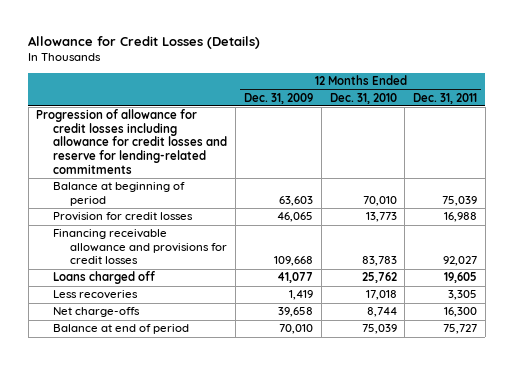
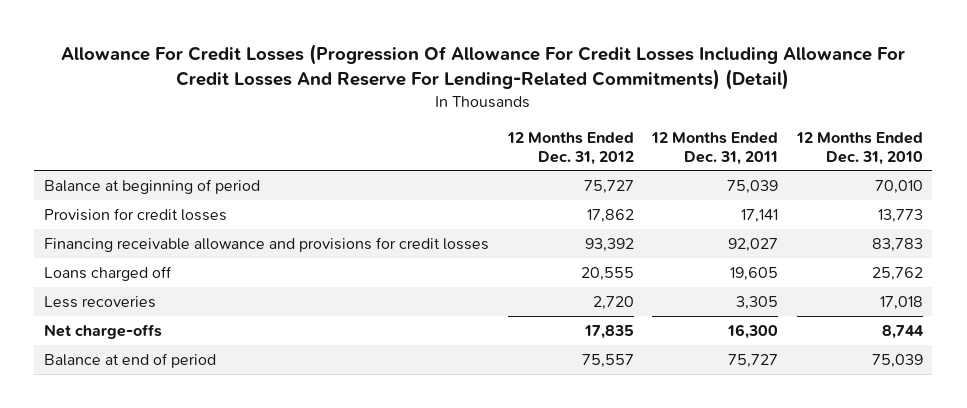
- Allowance for Credit Losses (Details)
+ Allowance For Credit Losses (Progression Of Allowance For Credit Losses Including Allowance For Credit Losses And Reserve For Lending-Related Commitments) (Detail)
- | 12 Months Ended Dec. 31, 2009 | 12 Months Ended Dec. 31, 2010 | 12 Months Ended Dec. 31, 2011
+ | 12 Months Ended Dec. 31, 2012 | 12 Months Ended Dec. 31, 2011 | 12 Months Ended Dec. 31, 2010
- Progression of allowance for credit losses including allowance for credit losses and reserve for lending-related commitments
- Provision for credit losses | 46,065 | 13,773 | 16,988
+ Provision for credit losses | 17,862 | 17,141 | 13,773

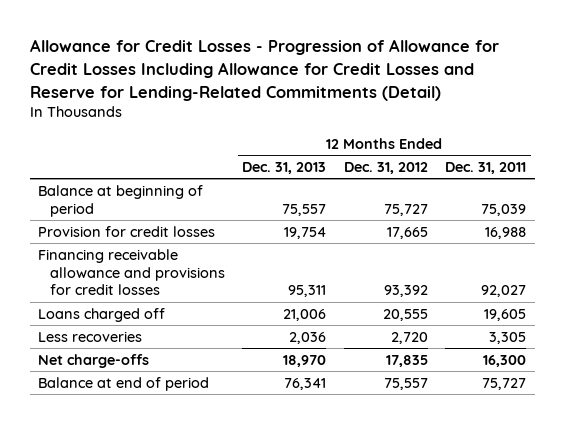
- Allowance For Credit Losses (Progression Of Allowance For Credit Losses Including Allowance For Credit Losses And Reserve For Lending-Related Commitments) (Detail)
+ Allowance for Credit Losses - Progression of Allowance for Credit Losses Including Allowance for Credit Losses and Reserve for Lending-Related Commitments (Detail)
- | 12 Months Ended Dec. 31, 2012 | 12 Months Ended Dec. 31, 2011 | 12 Months Ended Dec. 31, 2010
+ | 12 Months Ended Dec. 31, 2013 | 12 Months Ended Dec. 31, 2012 | 12 Months Ended Dec. 31, 2011
- Provision for credit losses | 17,862 | 17,141 | 13,773
+ Provision for credit losses | 19,754 | 17,665 | 16,988

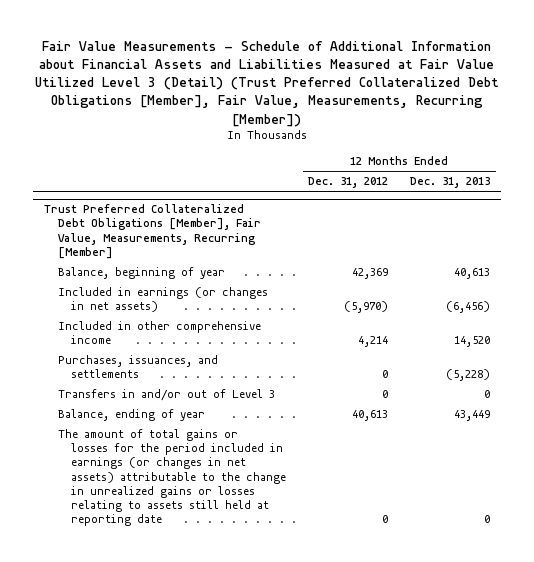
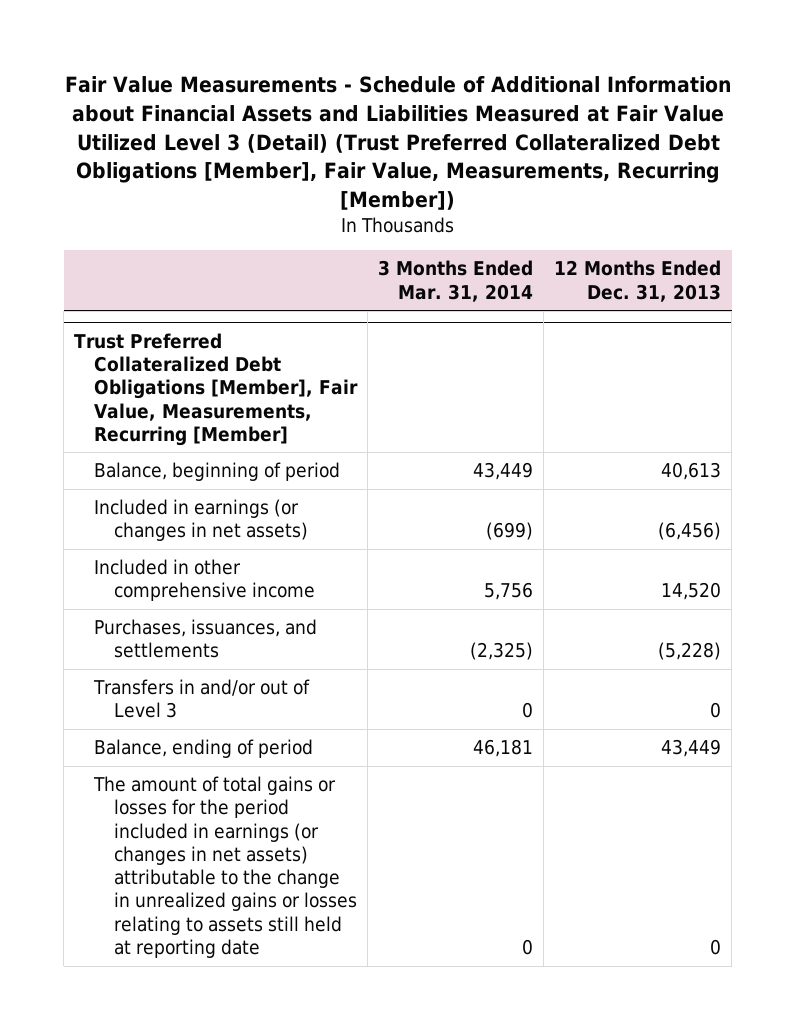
- | 12 Months Ended Dec. 31, 2012 | 12 Months Ended Dec. 31, 2013
+ | 3 Months Ended Mar. 31, 2014 | 12 Months Ended Dec. 31, 2013
@ Trust Preferred Collateralized Debt Obligations [Member], Fair Value, Measurements, Recurring [Member]
- Balance, beginning of year | 42,369 | 40,613
+ Balance, beginning of period | 43,449 | 40,613
- Balance, ending of year | 40,613 | 43,449
+ Balance, ending of period | 46,181 | 43,449

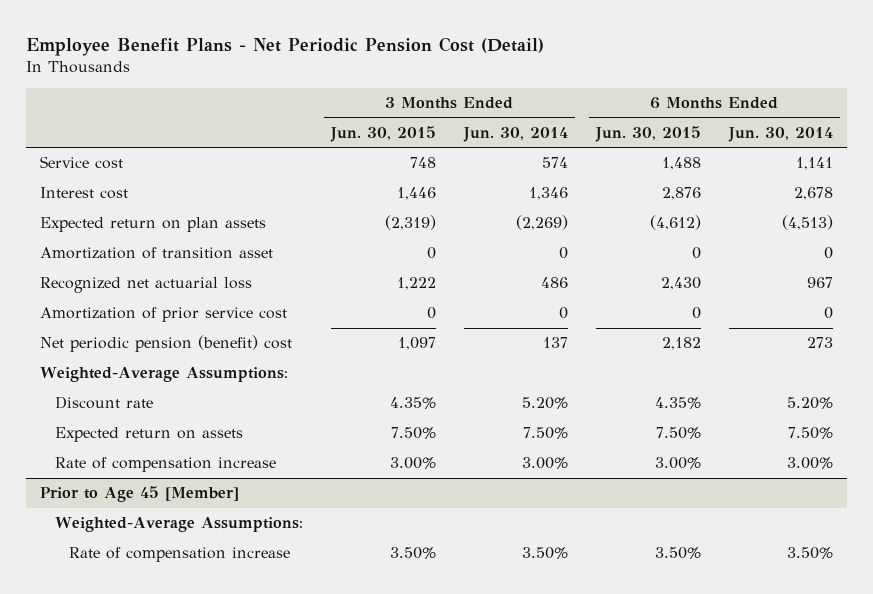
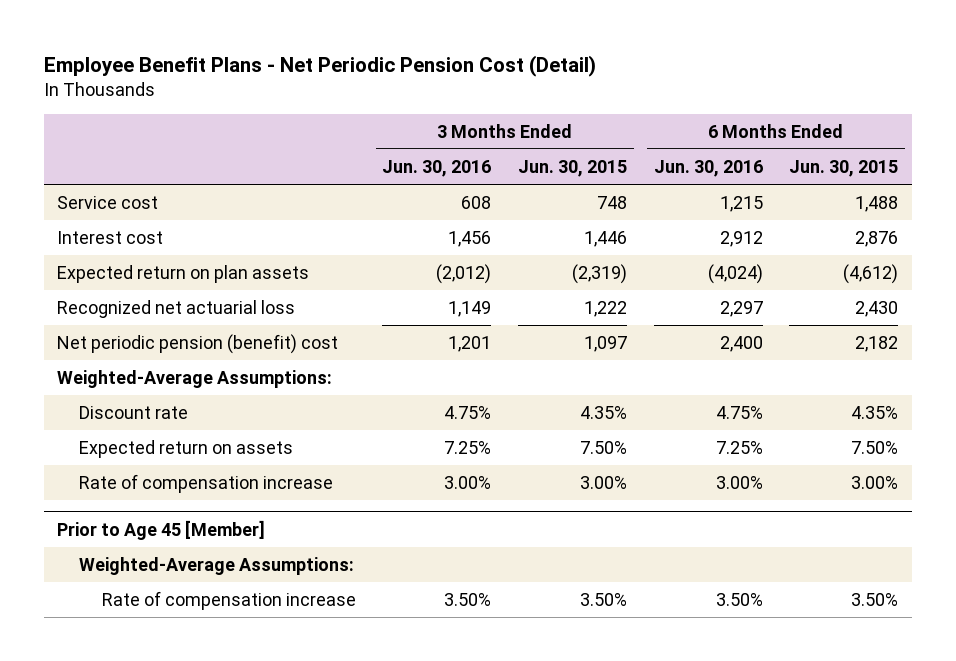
- | 3 Months Ended Jun. 30, 2015 | 3 Months Ended Jun. 30, 2014 | 6 Months Ended Jun. 30, 2015 | 6 Months Ended Jun. 30, 2014
+ | 3 Months Ended Jun. 30, 2016 | 3 Months Ended Jun. 30, 2015 | 6 Months Ended Jun. 30, 2016 | 6 Months Ended Jun. 30, 2015
- Amortization of transition asset | 0 | 0 | 0 | 0
- Amortization of prior service cost | 0 | 0 | 0 | 0

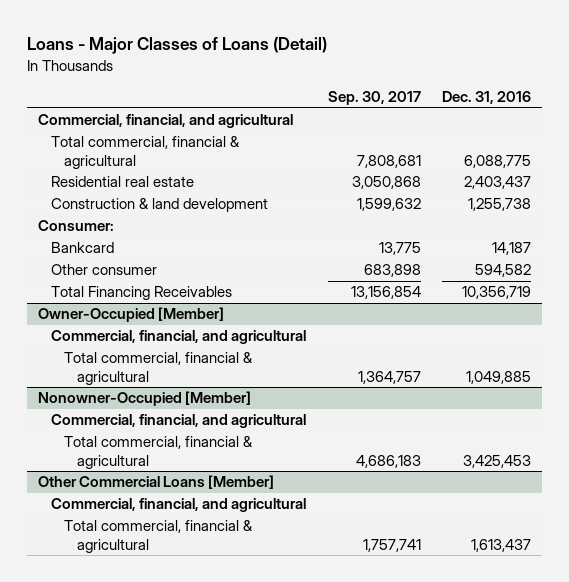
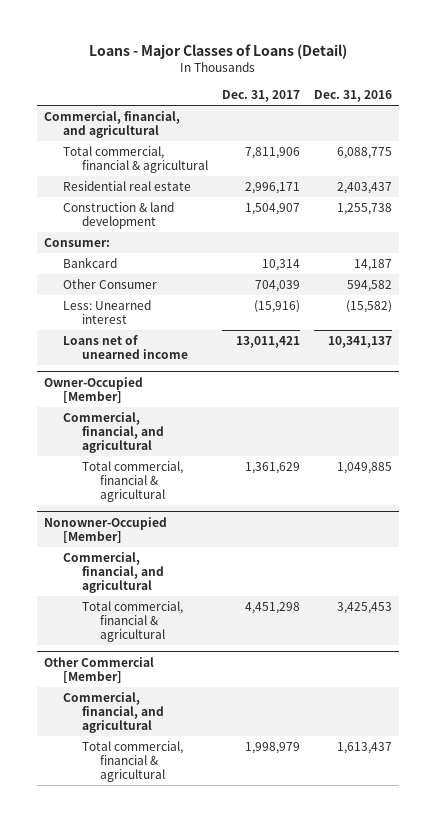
- | Sep. 30, 2017 | Dec. 31, 2016
+ | Dec. 31, 2017 | Dec. 31, 2016
- Other consumer | 683,898 | 594,582
- Total Financing Receivables | 13,156,854 | 10,356,719
+ Other Consumer | 704,039 | 594,582
+ Less: Unearned interest | (15,916) | (15,582)
+ Loans net of unearned income | 13,011,421 | 10,341,137
- Other Commercial Loans [Member]
+ Other Commercial [Member]

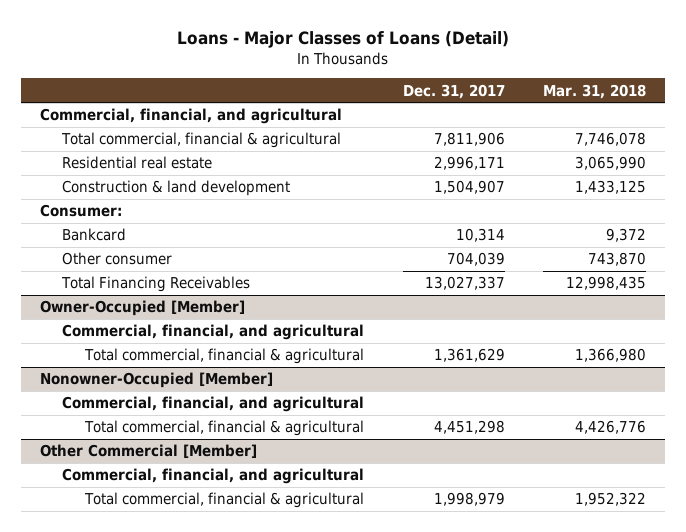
- | Dec. 31, 2017 | Dec. 31, 2016
+ | Dec. 31, 2017 | Mar. 31, 2018
- Other Consumer | 704,039 | 594,582
- Less: Unearned interest | (15,916) | (15,582)
- Loans net of unearned income | 13,011,421 | 10,341,137
+ Other consumer | 704,039 | 743,870
+ Total Financing Receivables | 13,027,337 | 12,998,435

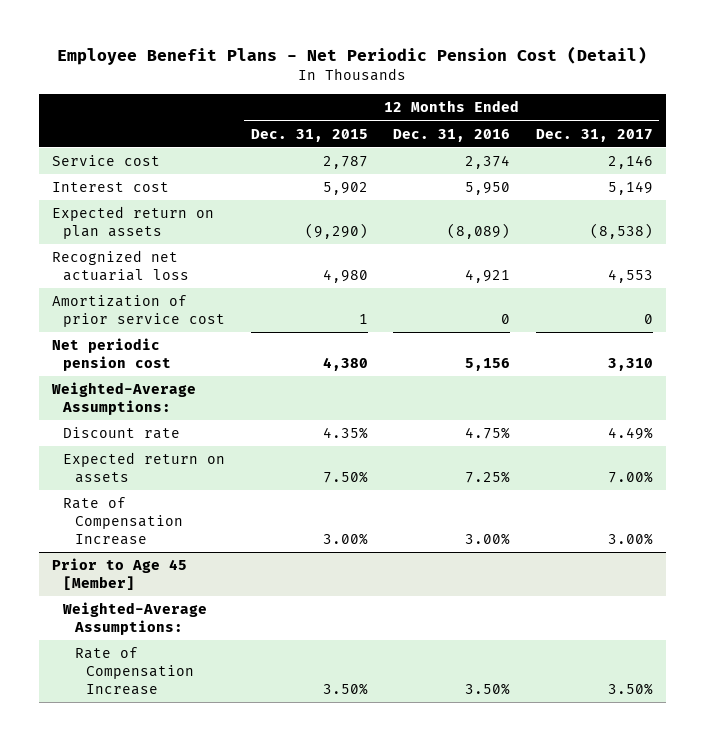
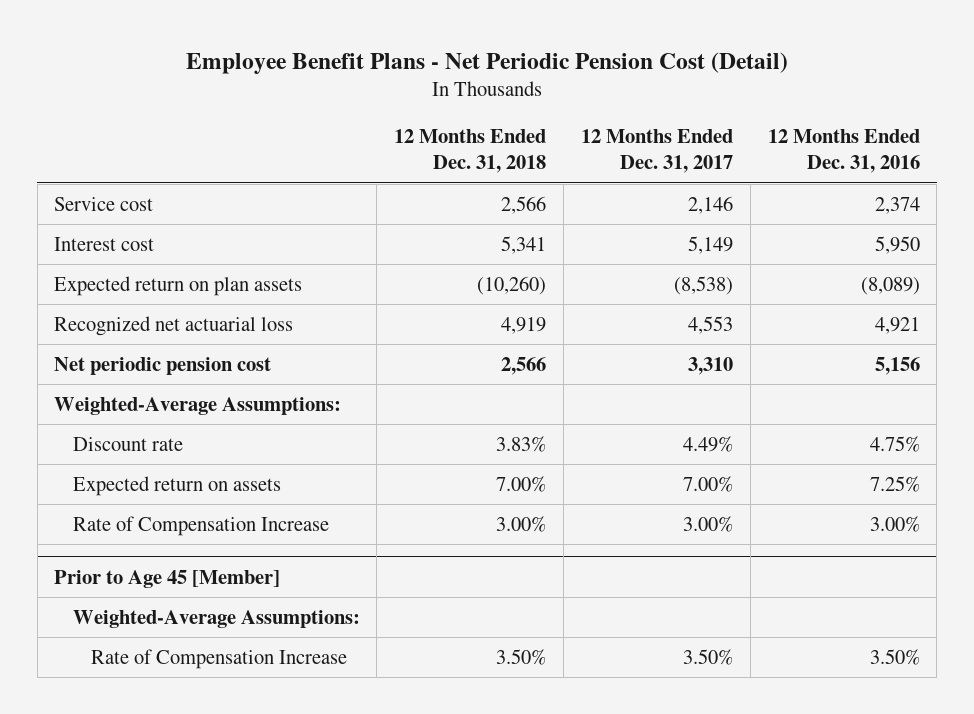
- | 12 Months Ended Dec. 31, 2015 | 12 Months Ended Dec. 31, 2016 | 12 Months Ended Dec. 31, 2017
+ | 12 Months Ended Dec. 31, 2018 | 12 Months Ended Dec. 31, 2017 | 12 Months Ended Dec. 31, 2016
- Amortization of prior service cost | 1 | 0 | 0

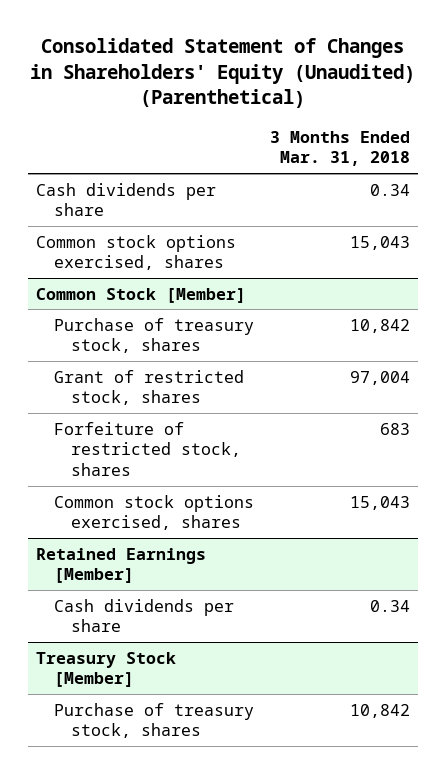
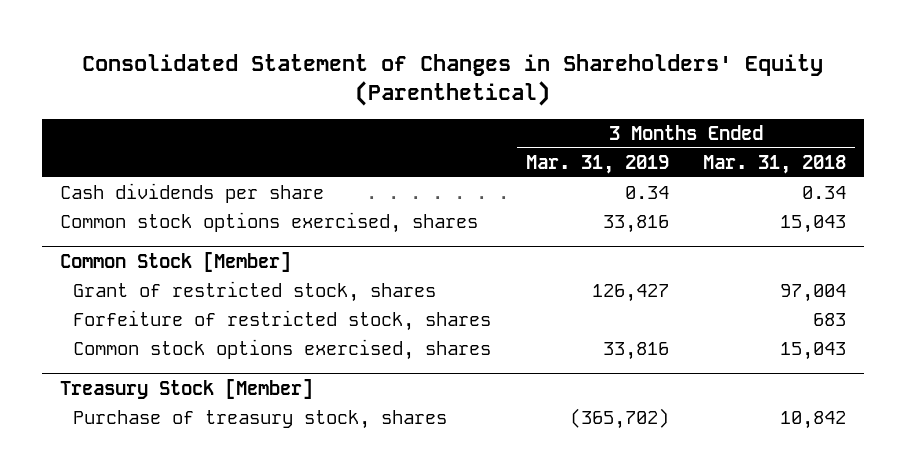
- Consolidated Statement of Changes in Shareholders' Equity (Unaudited) (Parenthetical)
+ Consolidated Statement of Changes in Shareholders' Equity (Parenthetical)
- | 3 Months Ended Mar. 31, 2018
+ | 3 Months Ended Mar. 31, 2019 | 3 Months Ended Mar. 31, 2018
@ Common Stock [Member]
- Purchase of treasury stock, shares | 10,842
- Retained Earnings [Member]
- Cash dividends per share | 0.34

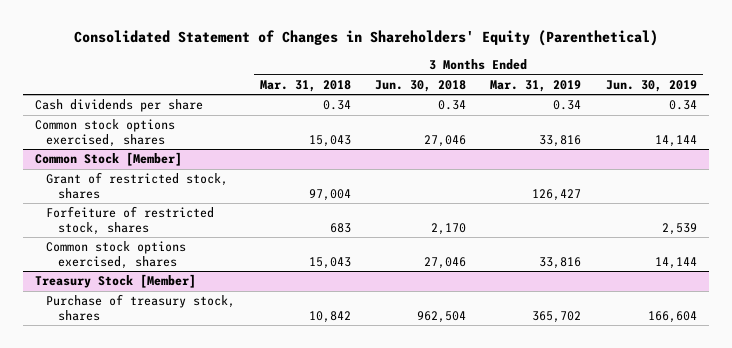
- | 3 Months Ended Mar. 31, 2019 | 3 Months Ended Mar. 31, 2018
+ | 3 Months Ended Mar. 31, 2018 | 3 Months Ended Jun. 30, 2018 | 3 Months Ended Mar. 31, 2019 | 3 Months Ended Jun. 30, 2019
@ Treasury Stock [Member]
- Purchase of treasury stock, shares | (365,702) | 10,842
+ Purchase of treasury stock, shares | 10,842 | 962,504 | 365,702 | 166,604

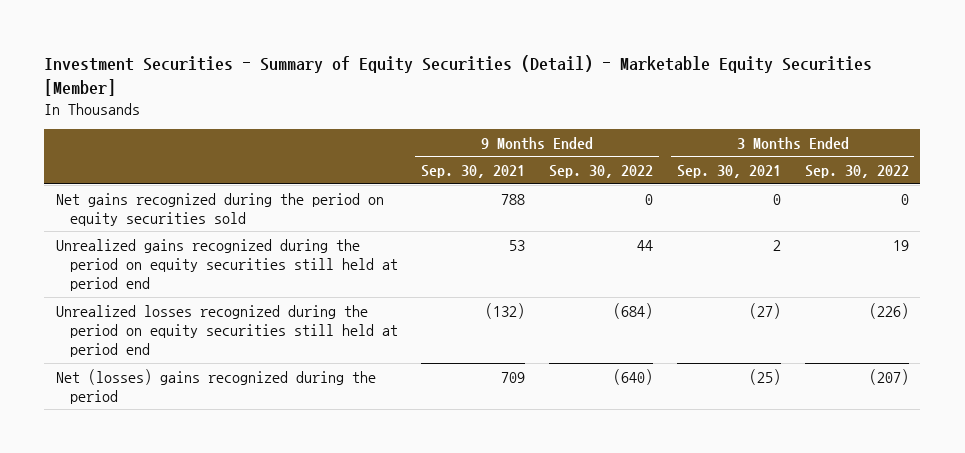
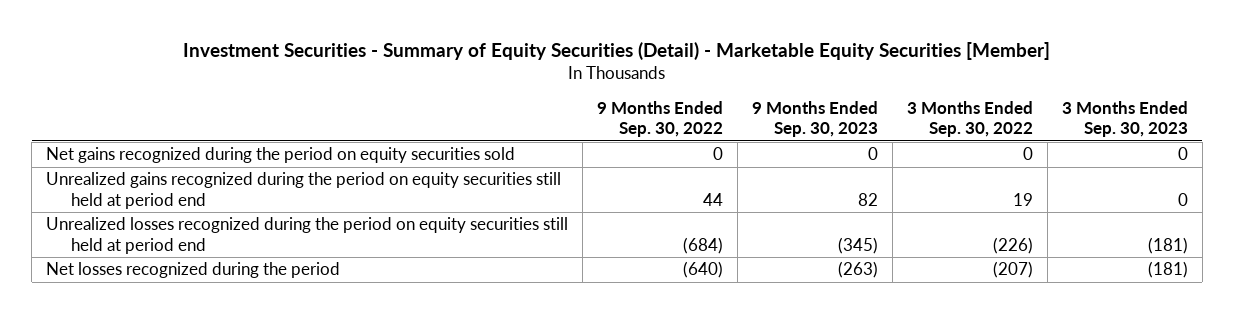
- | 9 Months Ended Sep. 30, 2021 | 9 Months Ended Sep. 30, 2022 | 3 Months Ended Sep. 30, 2021 | 3 Months Ended Sep. 30, 2022
+ | 9 Months Ended Sep. 30, 2022 | 9 Months Ended Sep. 30, 2023 | 3 Months Ended Sep. 30, 2022 | 3 Months Ended Sep. 30, 2023
- Net (losses) gains recognized during the period | 709 | (640) | (25) | (207)
+ Net losses recognized during the period | (640) | (263) | (207) | (181)

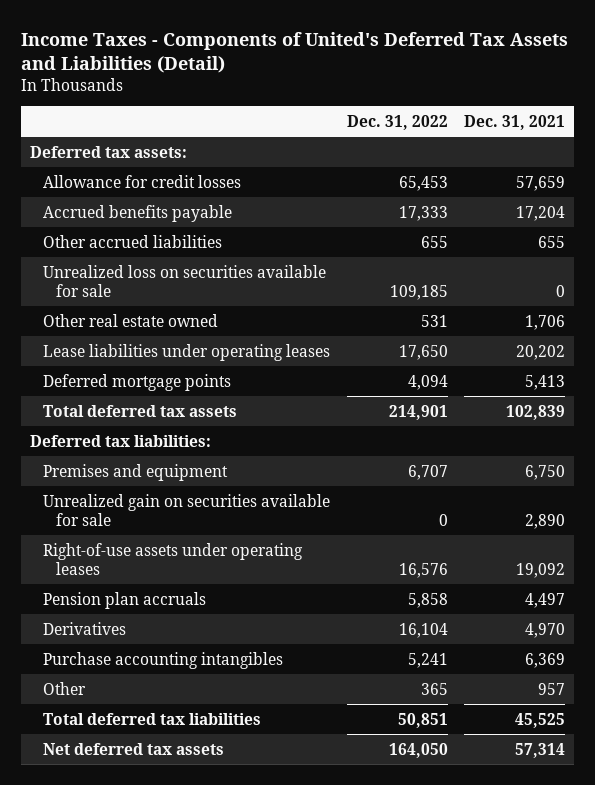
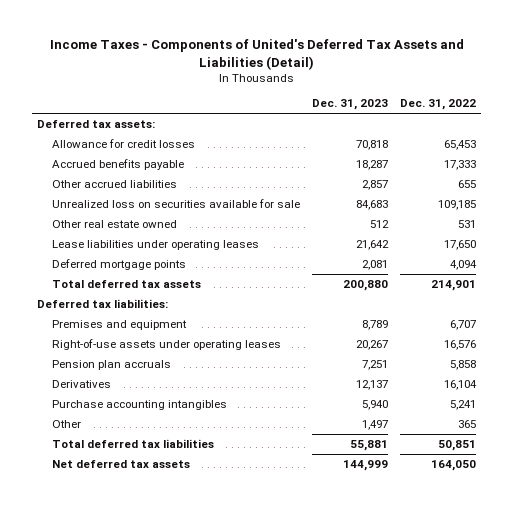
- | Dec. 31, 2022 | Dec. 31, 2021
+ | Dec. 31, 2023 | Dec. 31, 2022
- Unrealized gain on securities available for sale | 0 | 2,890

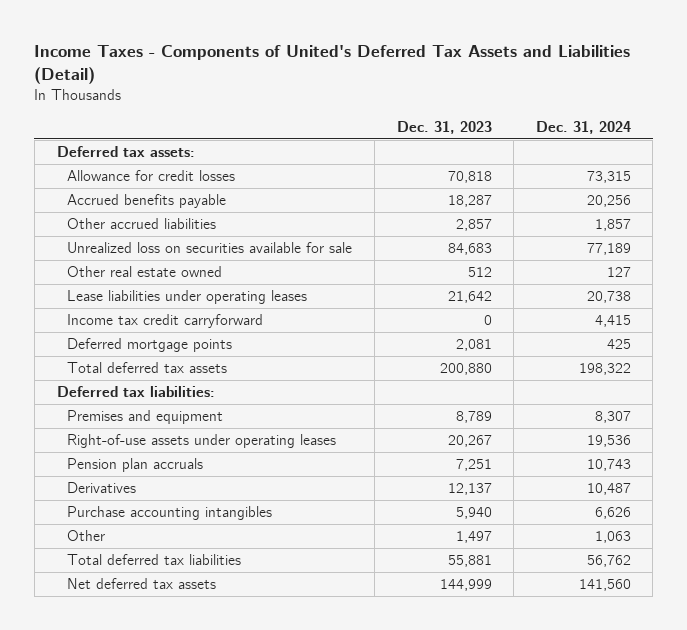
- | Dec. 31, 2023 | Dec. 31, 2022
+ | Dec. 31, 2023 | Dec. 31, 2024
+ Income tax credit carryforward | 0 | 4,415

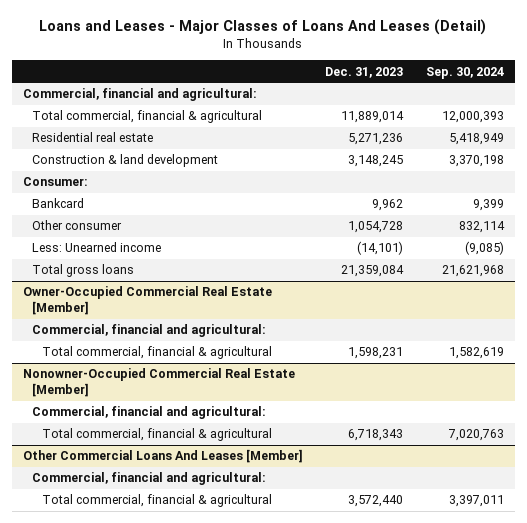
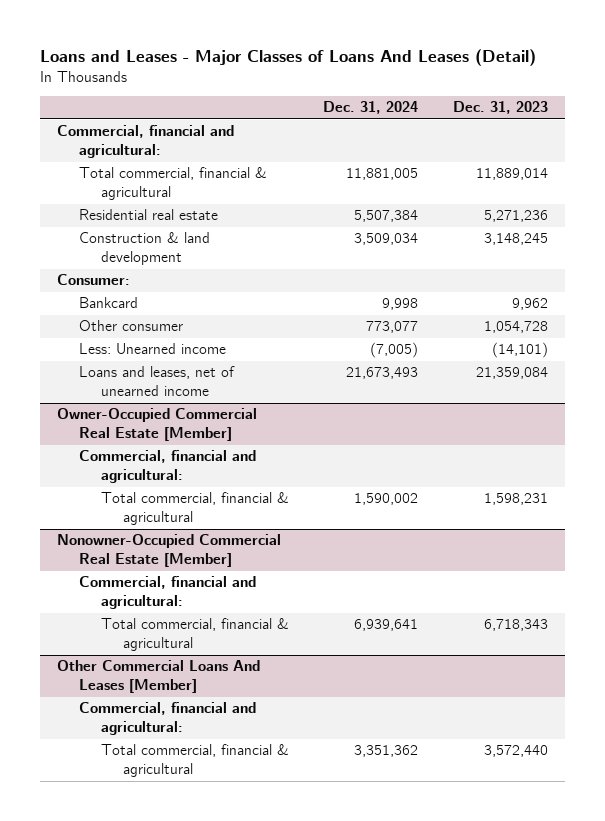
- | Dec. 31, 2023 | Sep. 30, 2024
+ | Dec. 31, 2024 | Dec. 31, 2023
- Total gross loans | 21,359,084 | 21,621,968
+ Loans and leases, net of unearned income | 21,673,493 | 21,359,084

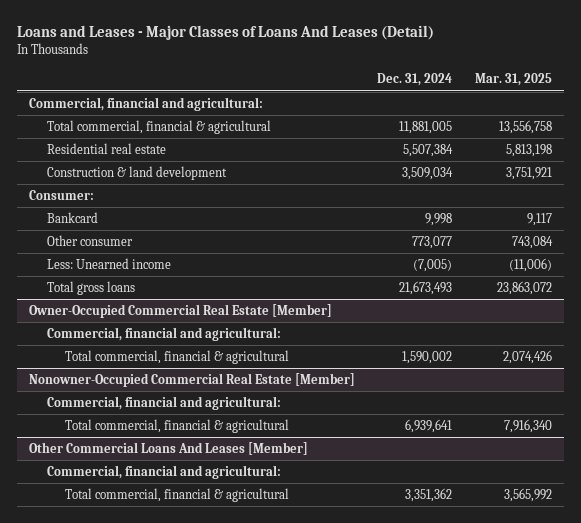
- | Dec. 31, 2024 | Dec. 31, 2023
+ | Dec. 31, 2024 | Mar. 31, 2025
- Loans and leases, net of unearned income | 21,673,493 | 21,359,084
+ Total gross loans | 21,673,493 | 23,863,072

